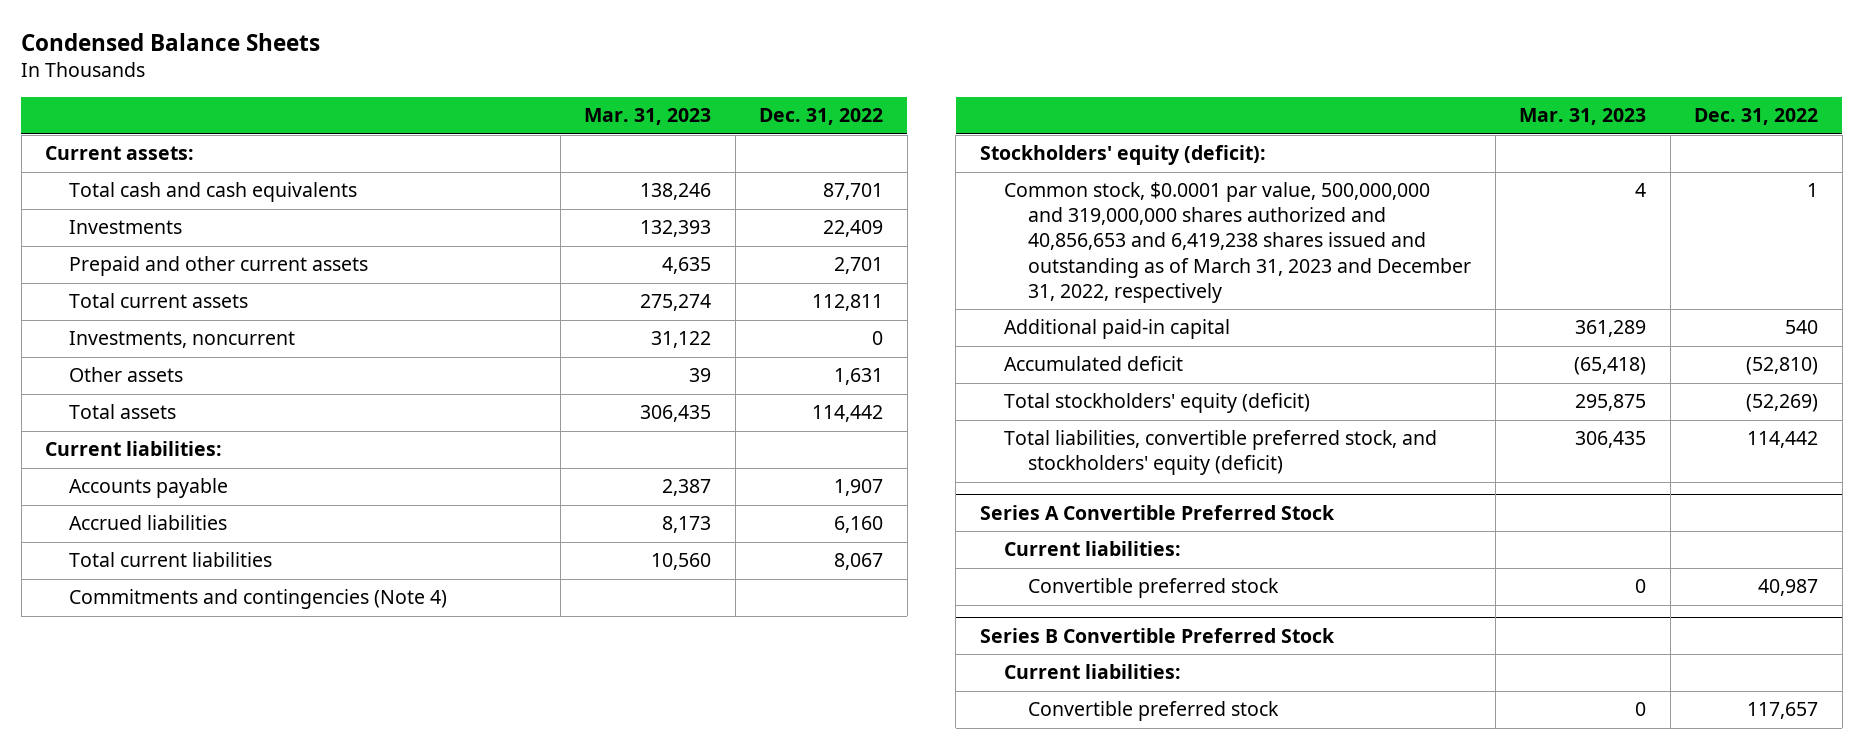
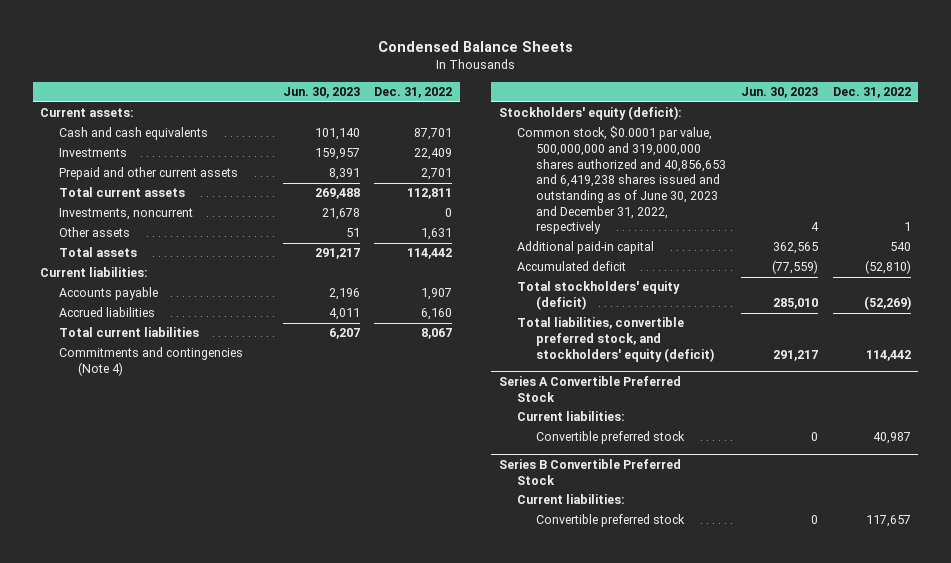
- | Mar. 31, 2023 | Dec. 31, 2022
+ | Jun. 30, 2023 | Dec. 31, 2022
- Total cash and cash equivalents | 138,246 | 87,701
+ Cash and cash equivalents | 101,140 | 87,701
- Common stock, $0.0001 par value, 500,000,000 and 319,000,000 shares authorized and 40,856,653 and 6,419,238 shares issued and outstanding as of March 31, 2023 and December 31, 2022, respectively | 4 | 1
+ Common stock, $0.0001 par value, 500,000,000 and 319,000,000 shares authorized and 40,856,653 and 6,419,238 shares issued and outstanding as of June 30, 2023 and December 31, 2022, respectively | 4 | 1

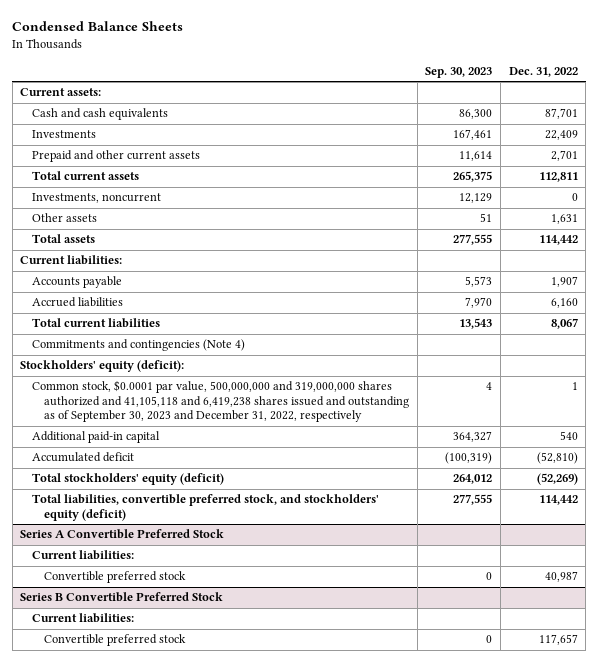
- | Jun. 30, 2023 | Dec. 31, 2022
+ | Sep. 30, 2023 | Dec. 31, 2022
- Common stock, $0.0001 par value, 500,000,000 and 319,000,000 shares authorized and 40,856,653 and 6,419,238 shares issued and outstanding as of June 30, 2023 and December 31, 2022, respectively | 4 | 1
+ Common stock, $0.0001 par value, 500,000,000 and 319,000,000 shares authorized and 41,105,118 and 6,419,238 shares issued and outstanding as of September 30, 2023 and December 31, 2022, respectively | 4 | 1

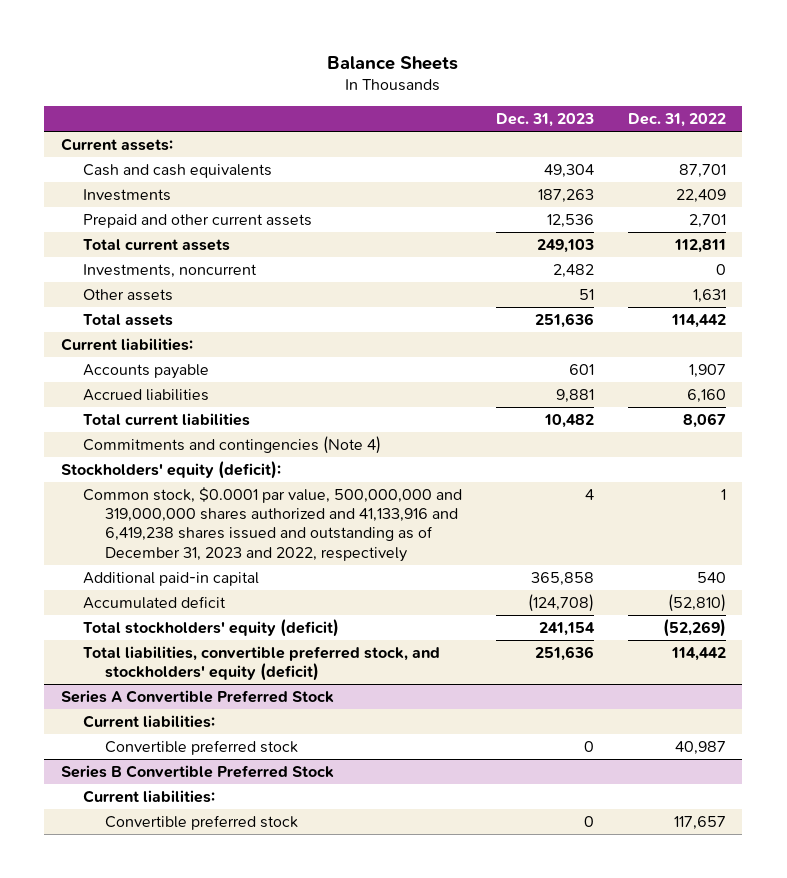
- Condensed Balance Sheets
+ Balance Sheets
- | Sep. 30, 2023 | Dec. 31, 2022
+ | Dec. 31, 2023 | Dec. 31, 2022
- Common stock, $0.0001 par value, 500,000,000 and 319,000,000 shares authorized and 41,105,118 and 6,419,238 shares issued and outstanding as of September 30, 2023 and December 31, 2022, respectively | 4 | 1
+ Common stock, $0.0001 par value, 500,000,000 and 319,000,000 shares authorized and 41,133,916 and 6,419,238 shares issued and outstanding as of December 31, 2023 and 2022, respectively | 4 | 1

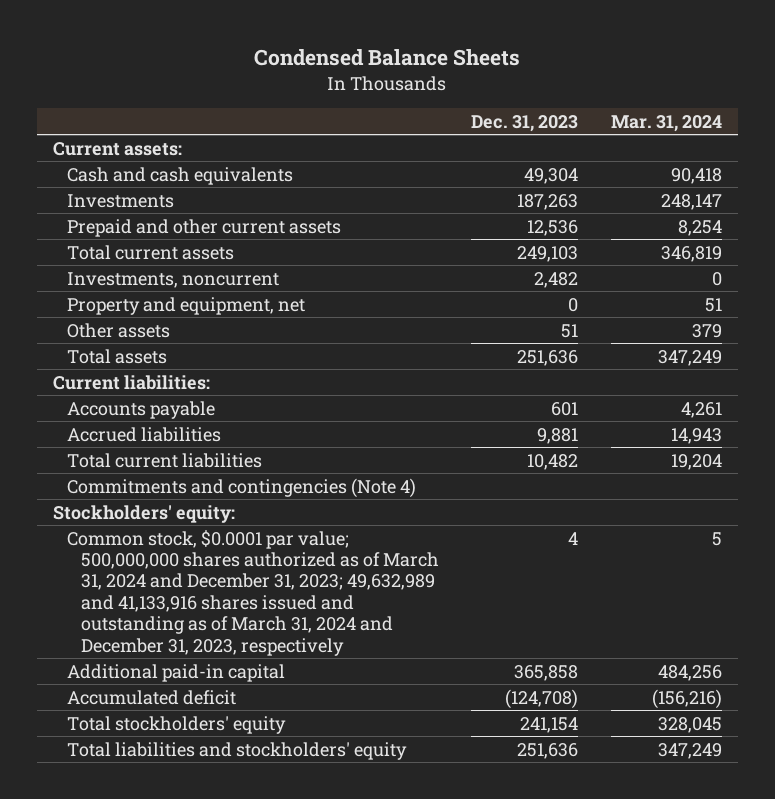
- Balance Sheets
+ Condensed Balance Sheets
- | Dec. 31, 2023 | Dec. 31, 2022
+ | Dec. 31, 2023 | Mar. 31, 2024
+ Property and equipment, net | 0 | 51
- Stockholders' equity (deficit):
- Common stock, $0.0001 par value, 500,000,000 and 319,000,000 shares authorized and 41,133,916 and 6,419,238 shares issued and outstanding as of December 31, 2023 and 2022, respectively | 4 | 1
+ Stockholders' equity:
+ Common stock, $0.0001 par value; 500,000,000 shares authorized as of March 31, 2024 and December 31, 2023; 49,632,989 and 41,133,916 shares issued and outstanding as of March 31, 2024 and December 31, 2023, respectively | 4 | 5
- Total stockholders' equity (deficit) | 241,154 | (52,269)
- Total liabilities, convertible preferred stock, and stockholders' equity (deficit) | 251,636 | 114,442
- Series A Convertible Preferred Stock
- Current liabilities:
- Convertible preferred stock | 0 | 40,987
- Series B Convertible Preferred Stock
- Current liabilities:
- Convertible preferred stock | 0 | 117,657
+ Total stockholders' equity | 241,154 | 328,045
+ Total liabilities and stockholders' equity | 251,636 | 347,249

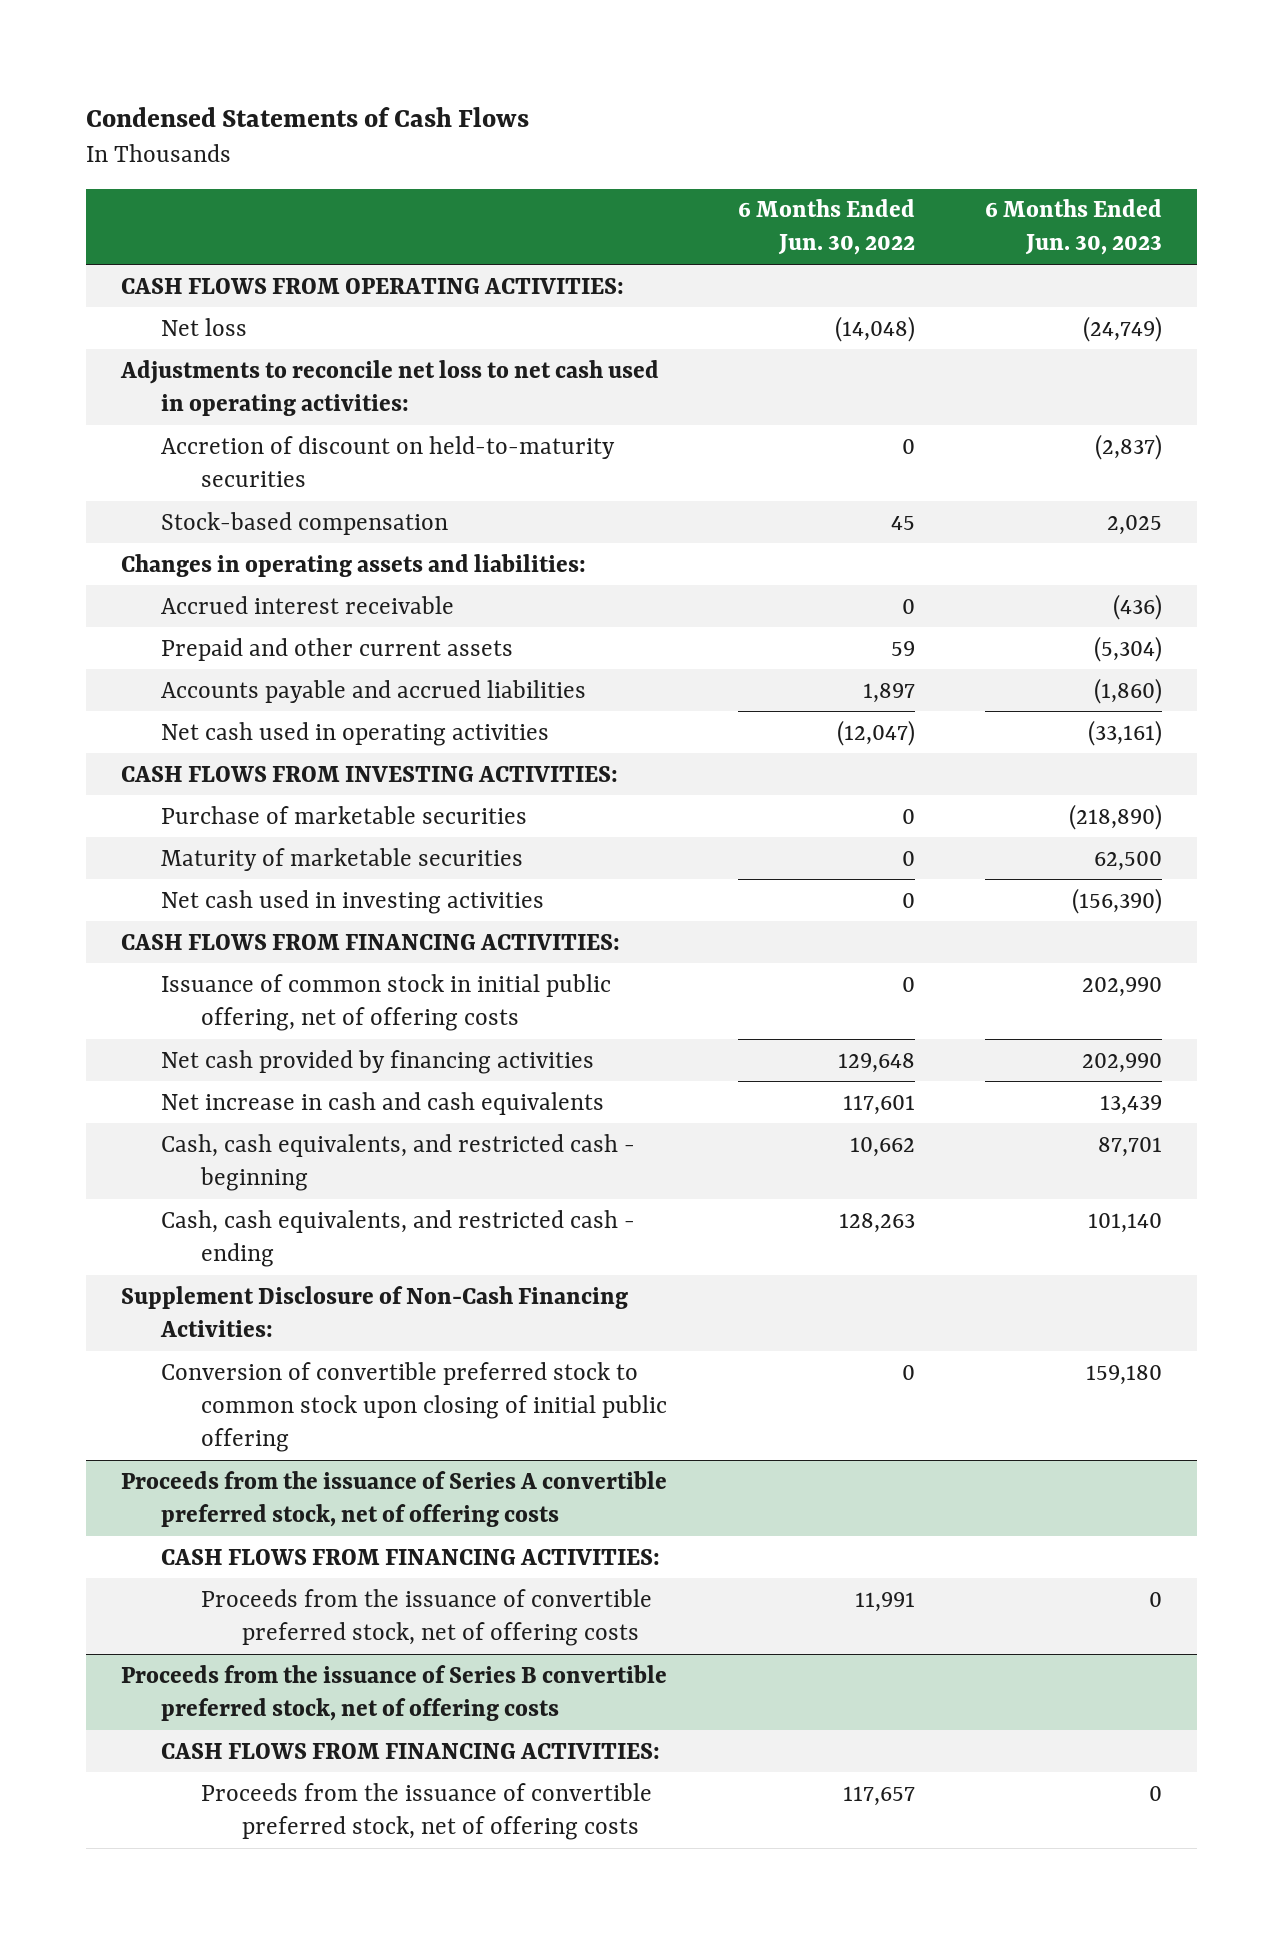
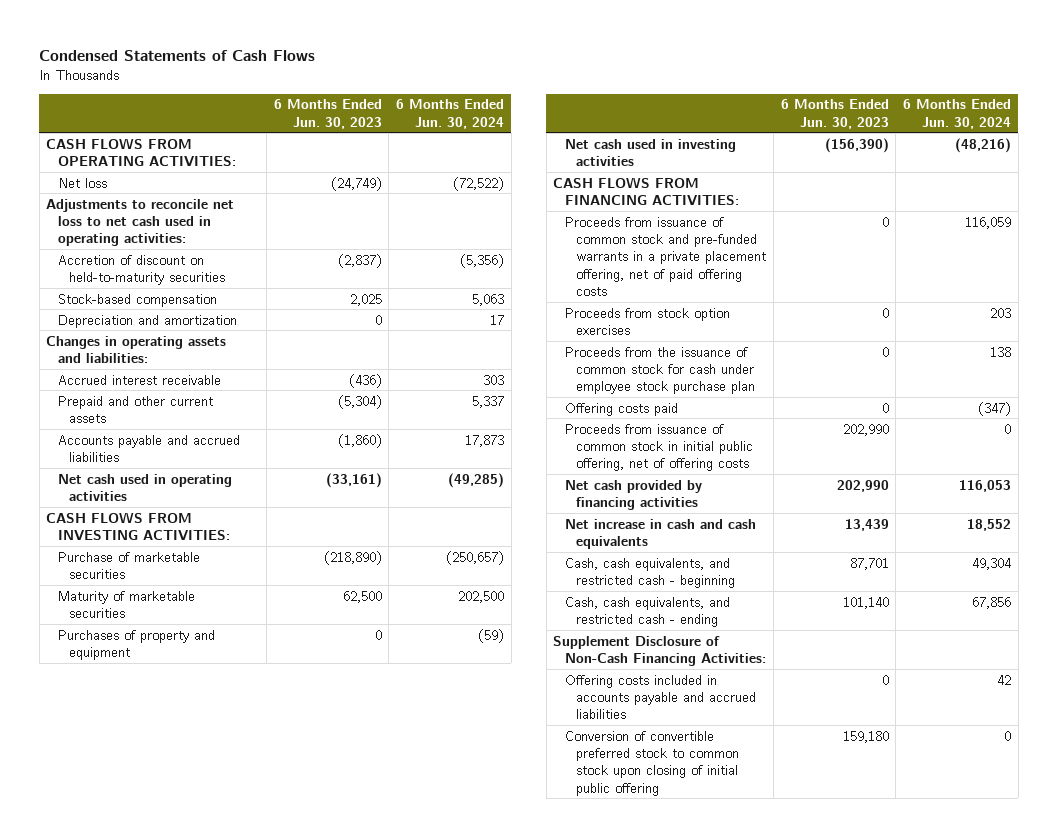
- | 6 Months Ended Jun. 30, 2022 | 6 Months Ended Jun. 30, 2023
+ | 6 Months Ended Jun. 30, 2023 | 6 Months Ended Jun. 30, 2024
+ Depreciation and amortization | 0 | 17
+ Purchases of property and equipment | 0 | (59)
- Issuance of common stock in initial public offering, net of offering costs | 0 | 202,990
+ Proceeds from issuance of common stock and pre-funded warrants in a private placement offering, net of paid offering costs | 0 | 116,059
+ Proceeds from stock option exercises | 0 | 203
+ Proceeds from the issuance of common stock for cash under employee stock purchase plan | 0 | 138
+ Offering costs paid | 0 | (347)
+ Proceeds from issuance of common stock in initial public offering, net of offering costs | 202,990 | 0
+ Offering costs included in accounts payable and accrued liabilities | 0 | 42
- Proceeds from the issuance of Series A convertible preferred stock, net of offering costs
- CASH FLOWS FROM FINANCING ACTIVITIES:
- Proceeds from the issuance of convertible preferred stock, net of offering costs | 11,991 | 0
- Proceeds from the issuance of Series B convertible preferred stock, net of offering costs
- CASH FLOWS FROM FINANCING ACTIVITIES:
- Proceeds from the issuance of convertible preferred stock, net of offering costs | 117,657 | 0

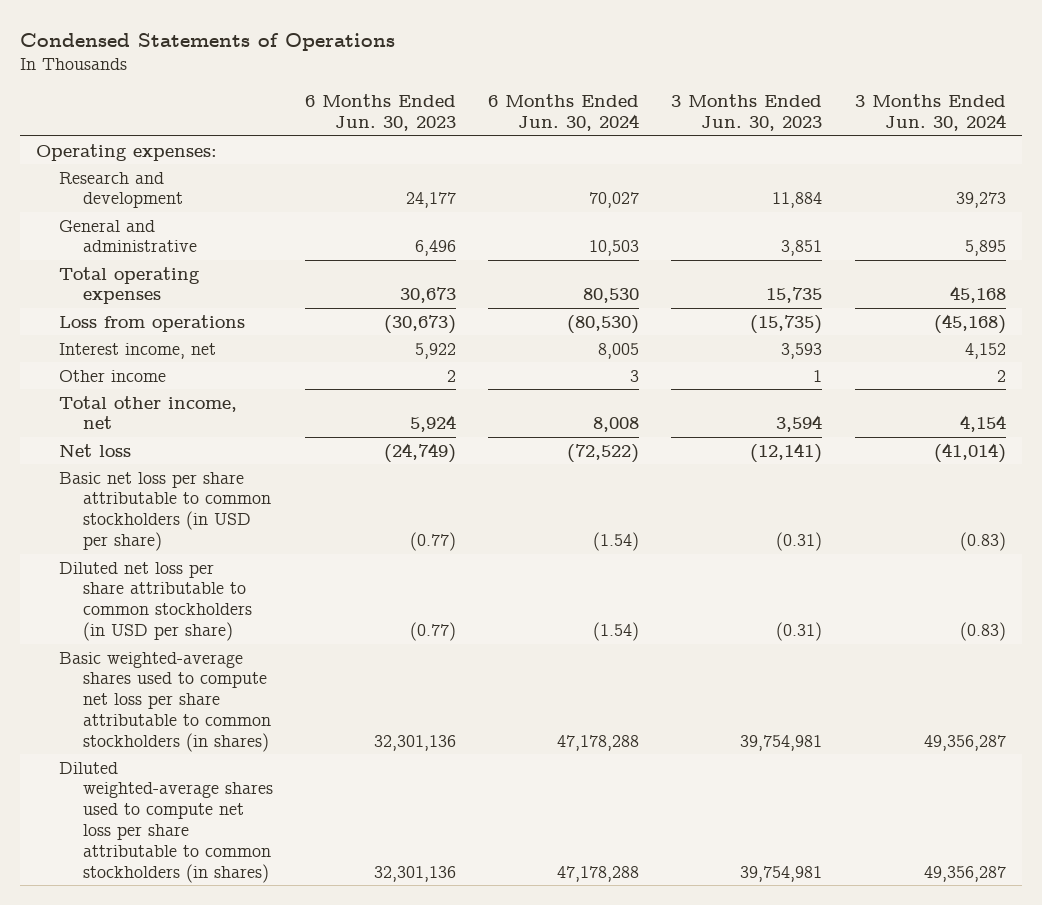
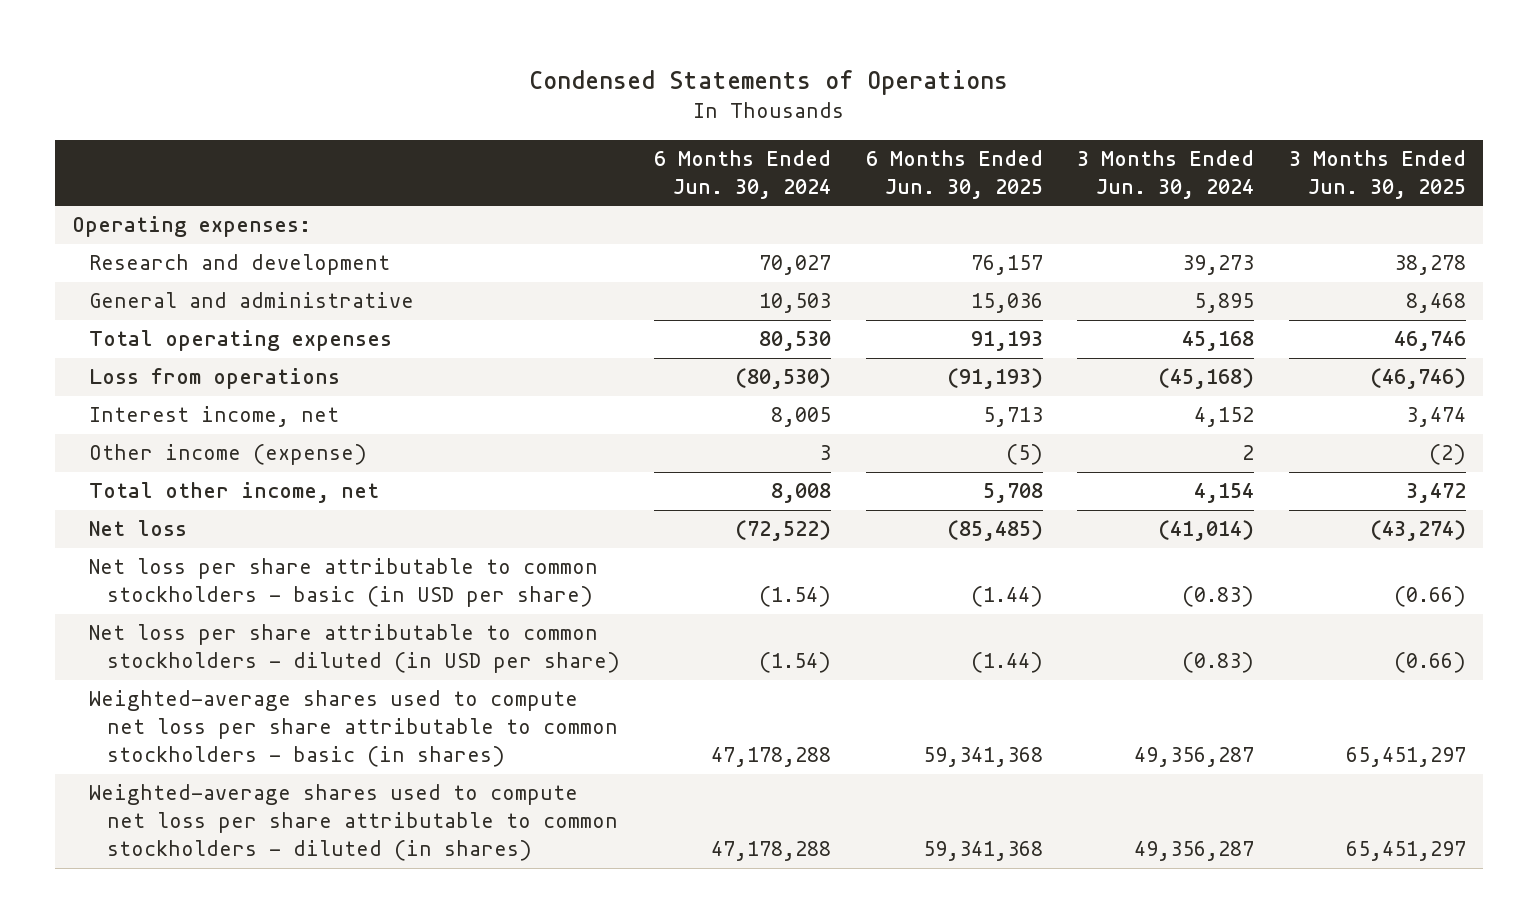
- | 6 Months Ended Jun. 30, 2023 | 6 Months Ended Jun. 30, 2024 | 3 Months Ended Jun. 30, 2023 | 3 Months Ended Jun. 30, 2024
+ | 6 Months Ended Jun. 30, 2024 | 6 Months Ended Jun. 30, 2025 | 3 Months Ended Jun. 30, 2024 | 3 Months Ended Jun. 30, 2025
- Other income | 2 | 3 | 1 | 2
+ Other income (expense) | 3 | (5) | 2 | (2)
- Basic net loss per share attributable to common stockholders (in USD per share) | (0.77) | (1.54) | (0.31) | (0.83)
- Diluted net loss per share attributable to common stockholders (in USD per share) | (0.77) | (1.54) | (0.31) | (0.83)
- Basic weighted-average shares used to compute net loss per share attributable to common stockholders (in shares) | 32,301,136 | 47,178,288 | 39,754,981 | 49,356,287
- Diluted weighted-average shares used to compute net loss per share attributable to common stockholders (in shares) | 32,301,136 | 47,178,288 | 39,754,981 | 49,356,287
+ Net loss per share attributable to common stockholders - basic (in USD per share) | (1.54) | (1.44) | (0.83) | (0.66)
+ Net loss per share attributable to common stockholders - diluted (in USD per share) | (1.54) | (1.44) | (0.83) | (0.66)
+ Weighted-average shares used to compute net loss per share attributable to common stockholders - basic (in shares) | 47,178,288 | 59,341,368 | 49,356,287 | 65,451,297
+ Weighted-average shares used to compute net loss per share attributable to common stockholders - diluted (in shares) | 47,178,288 | 59,341,368 | 49,356,287 | 65,451,297

